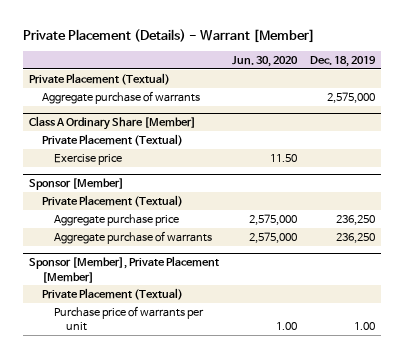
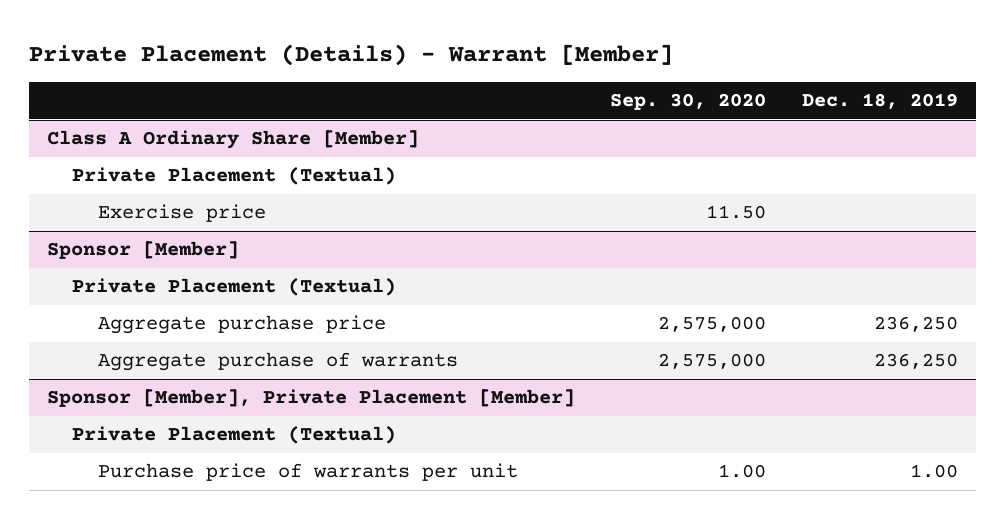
- | Jun. 30, 2020 | Dec. 18, 2019
+ | Sep. 30, 2020 | Dec. 18, 2019
- Private Placement (Textual)
- Aggregate purchase of warrants | | 2,575,000

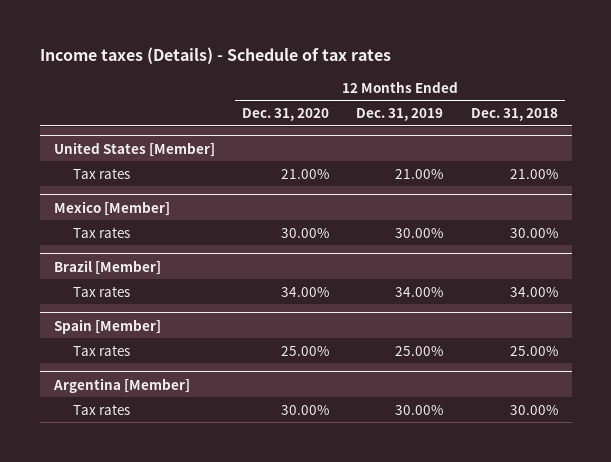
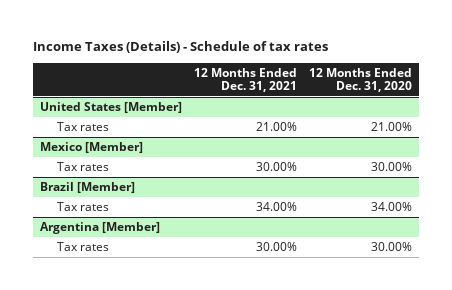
- Income taxes (Details) - Schedule of tax rates
+ Income Taxes (Details) - Schedule of tax rates
- | 12 Months Ended Dec. 31, 2020 | 12 Months Ended Dec. 31, 2019 | 12 Months Ended Dec. 31, 2018
+ | 12 Months Ended Dec. 31, 2021 | 12 Months Ended Dec. 31, 2020
- Spain [Member]
- Tax rates | 25.00% | 25.00% | 25.00%

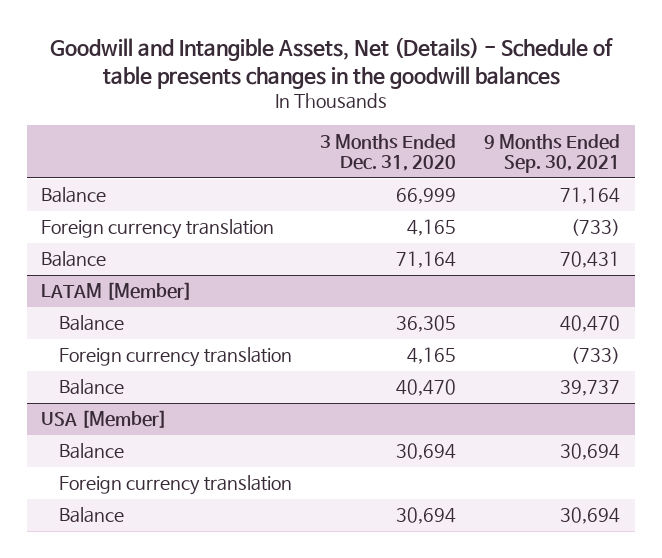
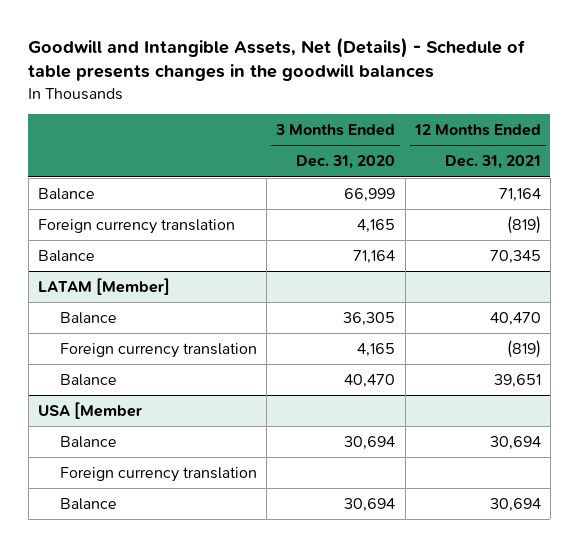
- | 3 Months Ended Dec. 31, 2020 | 9 Months Ended Sep. 30, 2021
+ | 3 Months Ended Dec. 31, 2020 | 12 Months Ended Dec. 31, 2021
- USA [Member]
+ USA [Member

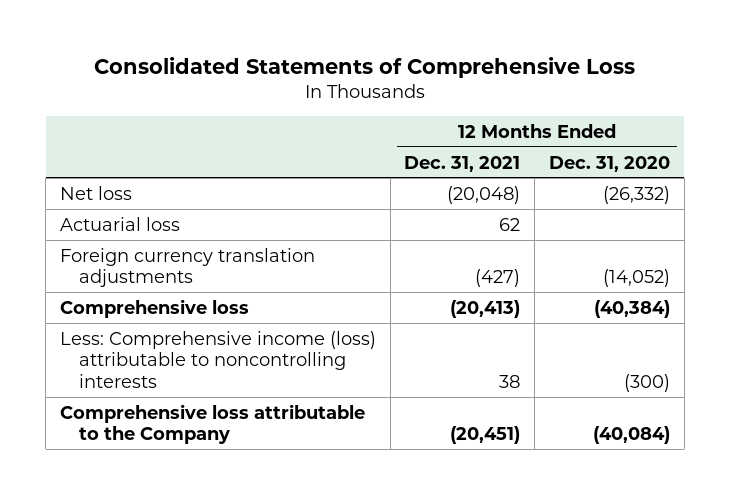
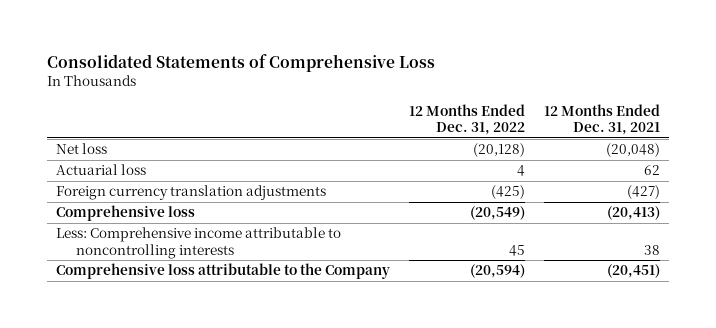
- | 12 Months Ended Dec. 31, 2021 | 12 Months Ended Dec. 31, 2020
+ | 12 Months Ended Dec. 31, 2022 | 12 Months Ended Dec. 31, 2021
- Less: Comprehensive income (loss) attributable to noncontrolling interests | 38 | (300)
+ Less: Comprehensive income attributable to noncontrolling interests | 45 | 38

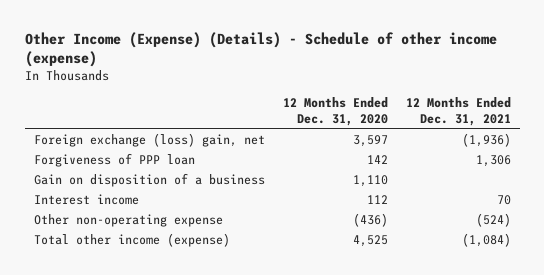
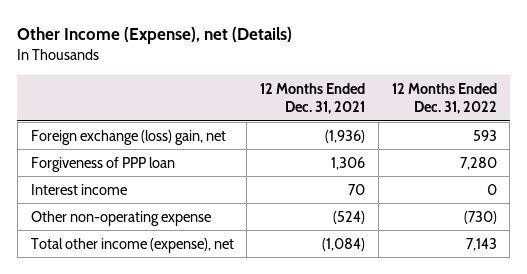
- Other Income (Expense) (Details) - Schedule of other income (expense)
+ Other Income (Expense), net (Details)
- | 12 Months Ended Dec. 31, 2020 | 12 Months Ended Dec. 31, 2021
+ | 12 Months Ended Dec. 31, 2021 | 12 Months Ended Dec. 31, 2022
- Gain on disposition of a business | 1,110 |
- Total other income (expense) | 4,525 | (1,084)
+ Total other income (expense), net | (1,084) | 7,143

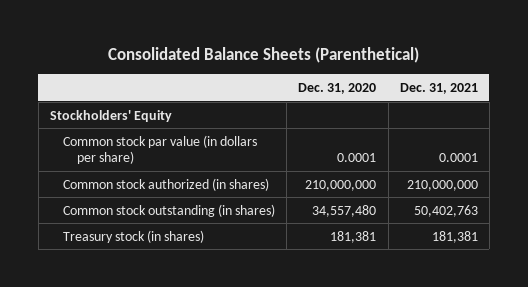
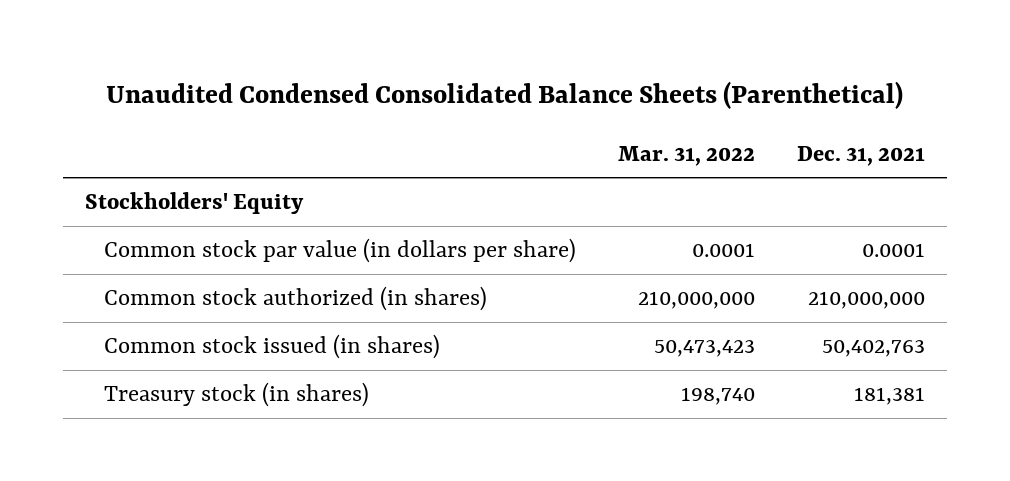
- Consolidated Balance Sheets (Parenthetical)
+ Unaudited Condensed Consolidated Balance Sheets (Parenthetical)
- | Dec. 31, 2020 | Dec. 31, 2021
+ | Mar. 31, 2022 | Dec. 31, 2021
- Common stock outstanding (in shares) | 34,557,480 | 50,402,763
+ Common stock issued (in shares) | 50,473,423 | 50,402,763

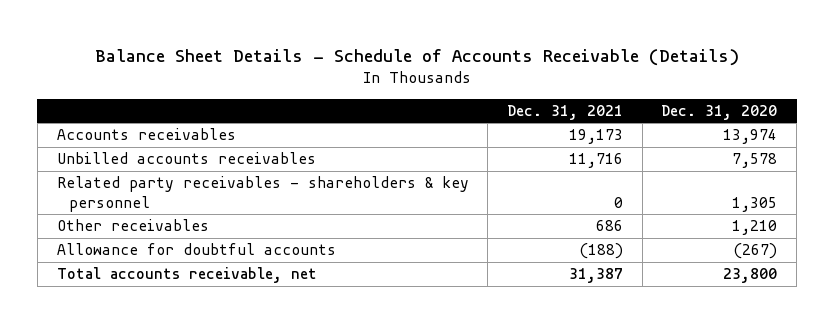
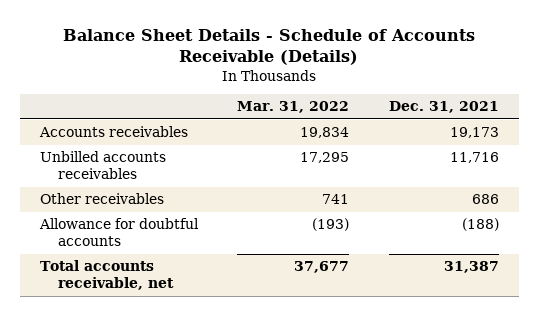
- | Dec. 31, 2021 | Dec. 31, 2020
+ | Mar. 31, 2022 | Dec. 31, 2021
- Related party receivables - shareholders & key personnel | 0 | 1,305

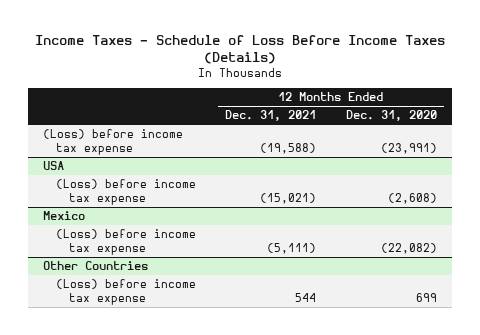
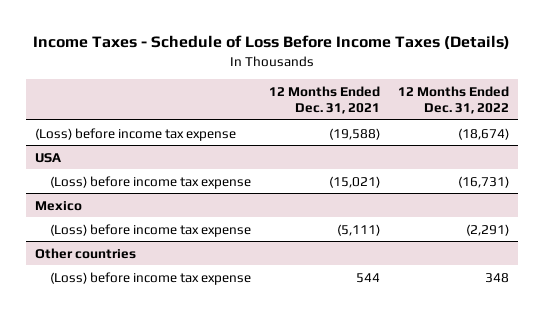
- | 12 Months Ended Dec. 31, 2021 | 12 Months Ended Dec. 31, 2020
+ | 12 Months Ended Dec. 31, 2021 | 12 Months Ended Dec. 31, 2022
- Other Countries
+ Other countries

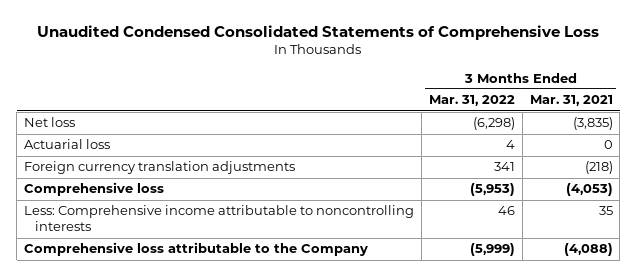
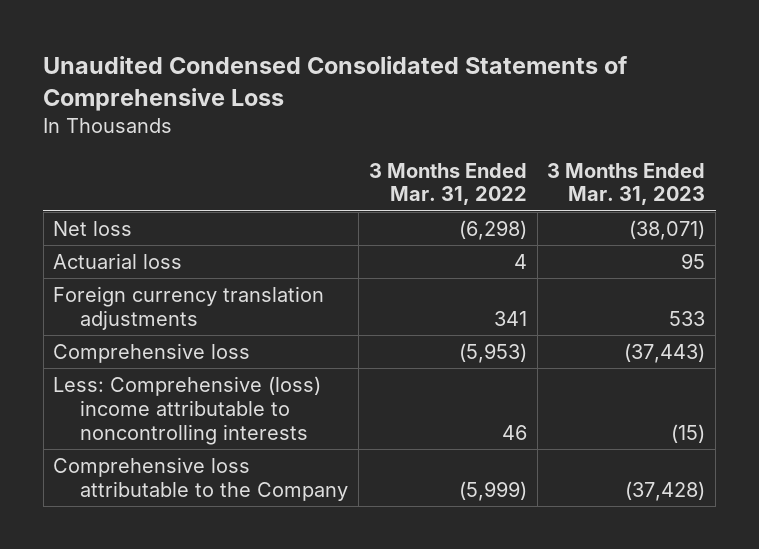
- | 3 Months Ended Mar. 31, 2022 | 3 Months Ended Mar. 31, 2021
+ | 3 Months Ended Mar. 31, 2022 | 3 Months Ended Mar. 31, 2023
- Less: Comprehensive income attributable to noncontrolling interests | 46 | 35
+ Less: Comprehensive (loss) income attributable to noncontrolling interests | 46 | (15)

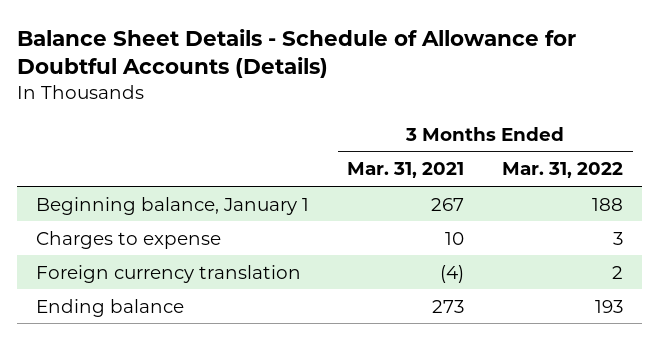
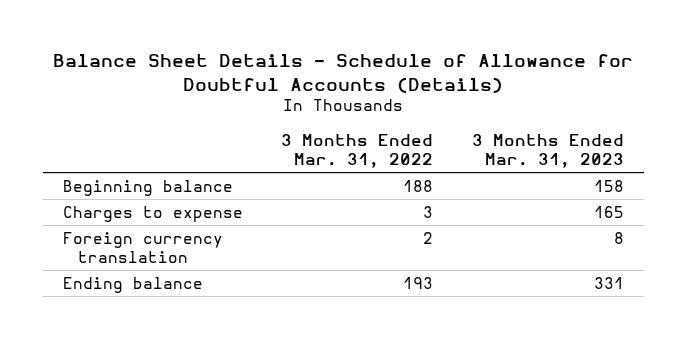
- | 3 Months Ended Mar. 31, 2021 | 3 Months Ended Mar. 31, 2022
+ | 3 Months Ended Mar. 31, 2022 | 3 Months Ended Mar. 31, 2023
- Beginning balance, January 1 | 267 | 188
+ Beginning balance | 188 | 158

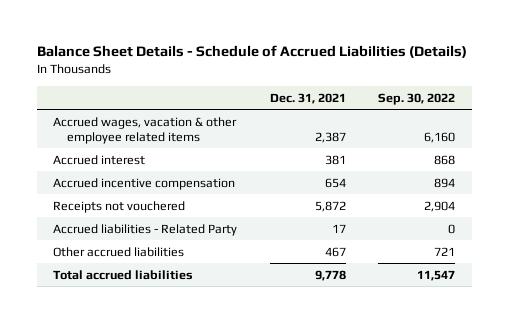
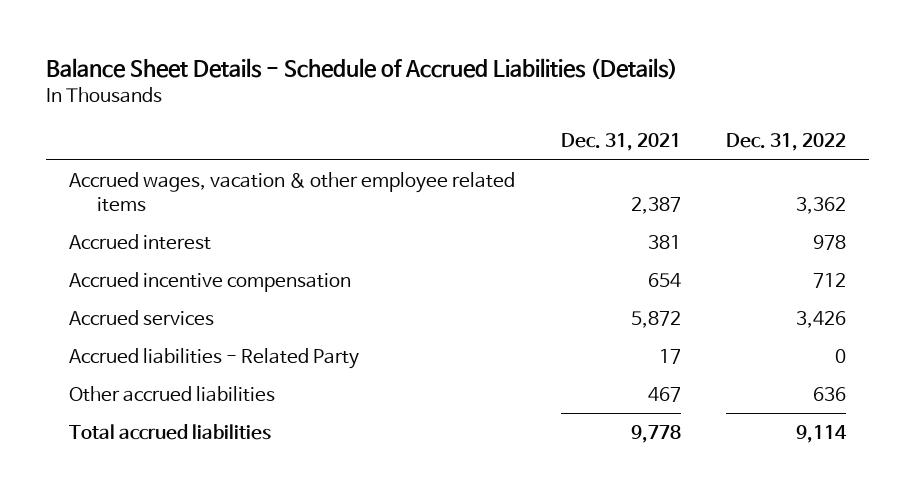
- | Dec. 31, 2021 | Sep. 30, 2022
+ | Dec. 31, 2021 | Dec. 31, 2022
- Receipts not vouchered | 5,872 | 2,904
+ Accrued services | 5,872 | 3,426

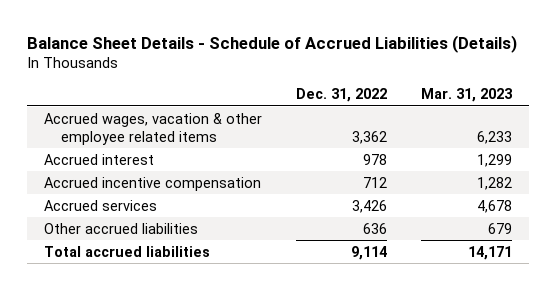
- | Dec. 31, 2021 | Dec. 31, 2022
+ | Dec. 31, 2022 | Mar. 31, 2023
- Accrued liabilities - Related Party | 17 | 0

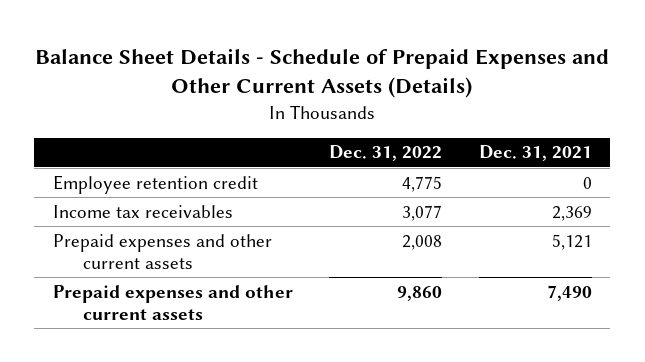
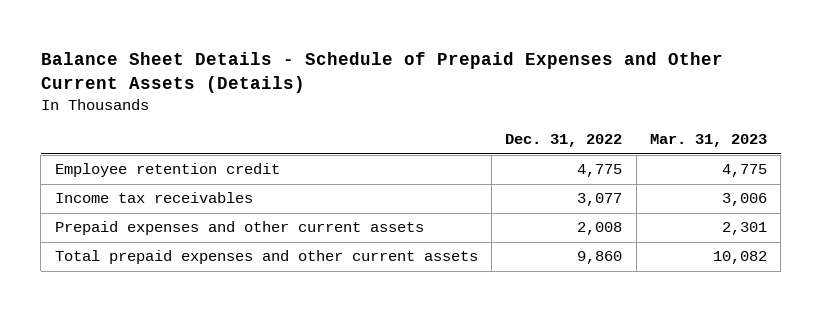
- | Dec. 31, 2022 | Dec. 31, 2021
+ | Dec. 31, 2022 | Mar. 31, 2023
- Prepaid expenses and other current assets | 9,860 | 7,490
+ Total prepaid expenses and other current assets | 9,860 | 10,082

